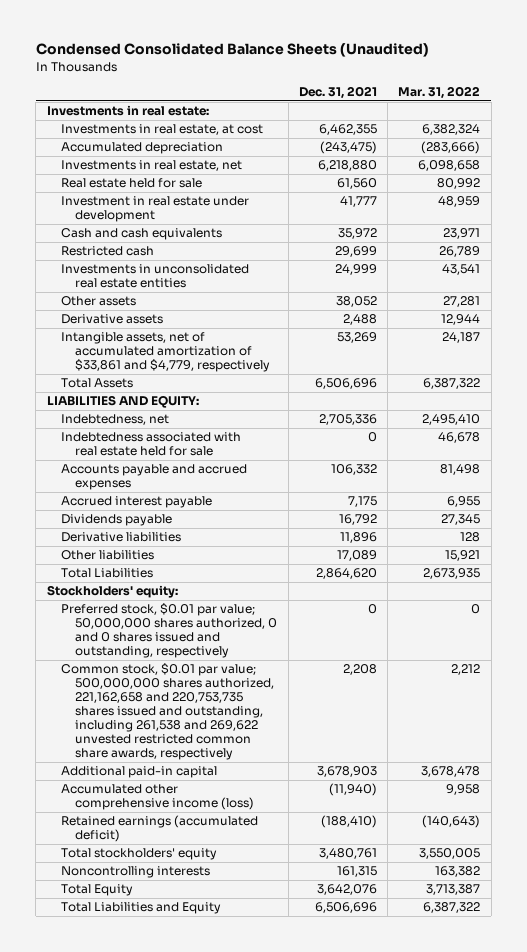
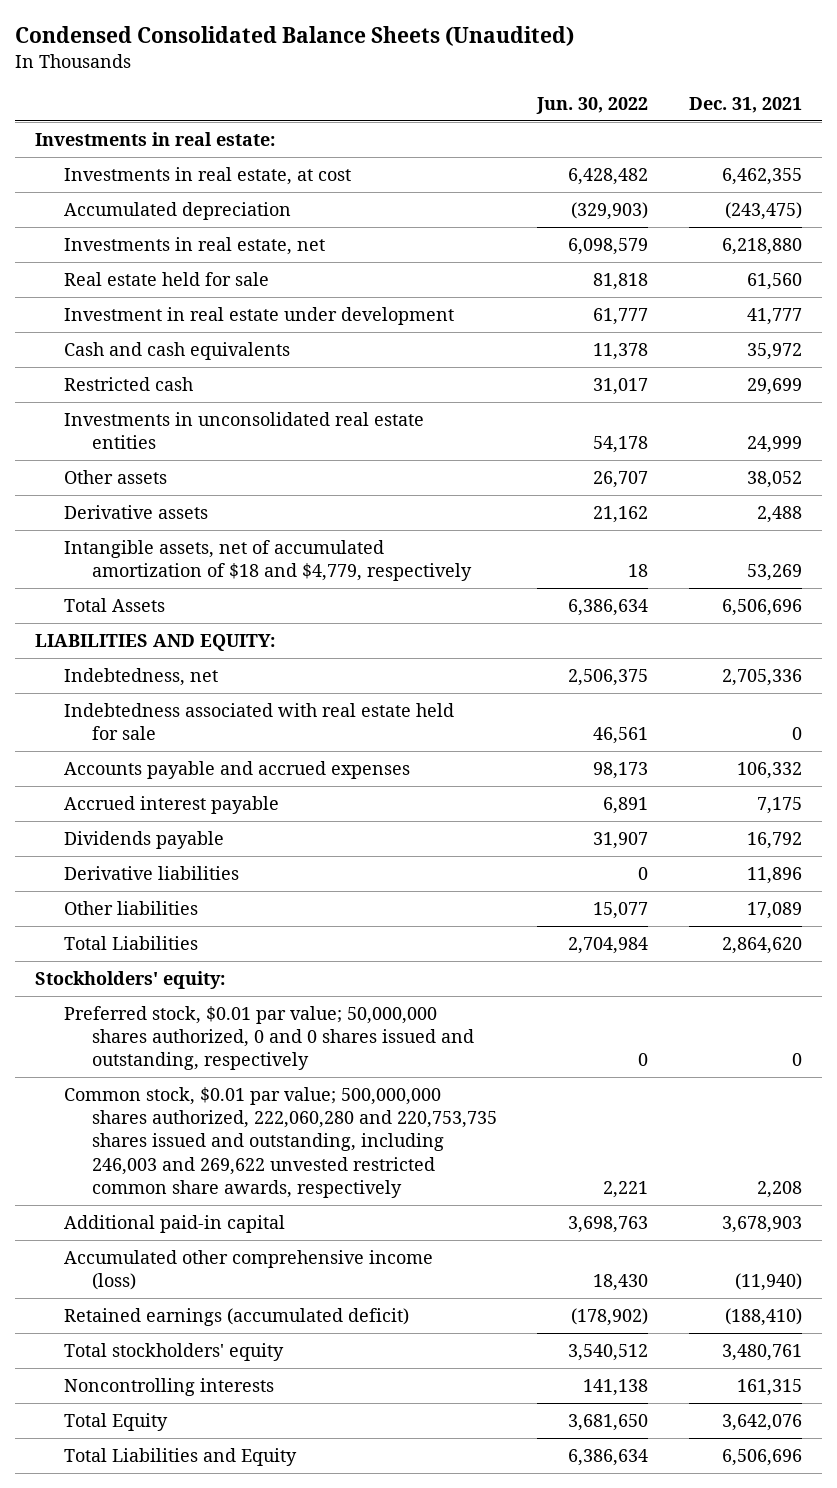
- | Dec. 31, 2021 | Mar. 31, 2022
+ | Jun. 30, 2022 | Dec. 31, 2021
- Intangible assets, net of accumulated amortization of $33,861 and $4,779, respectively | 53,269 | 24,187
+ Intangible assets, net of accumulated amortization of $18 and $4,779, respectively | 18 | 53,269
- Common stock, $0.01 par value; 500,000,000 shares authorized, 221,162,658 and 220,753,735 shares issued and outstanding, including 261,538 and 269,622 unvested restricted common share awards, respectively | 2,208 | 2,212
+ Common stock, $0.01 par value; 500,000,000 shares authorized, 222,060,280 and 220,753,735 shares issued and outstanding, including 246,003 and 269,622 unvested restricted common share awards, respectively | 2,221 | 2,208

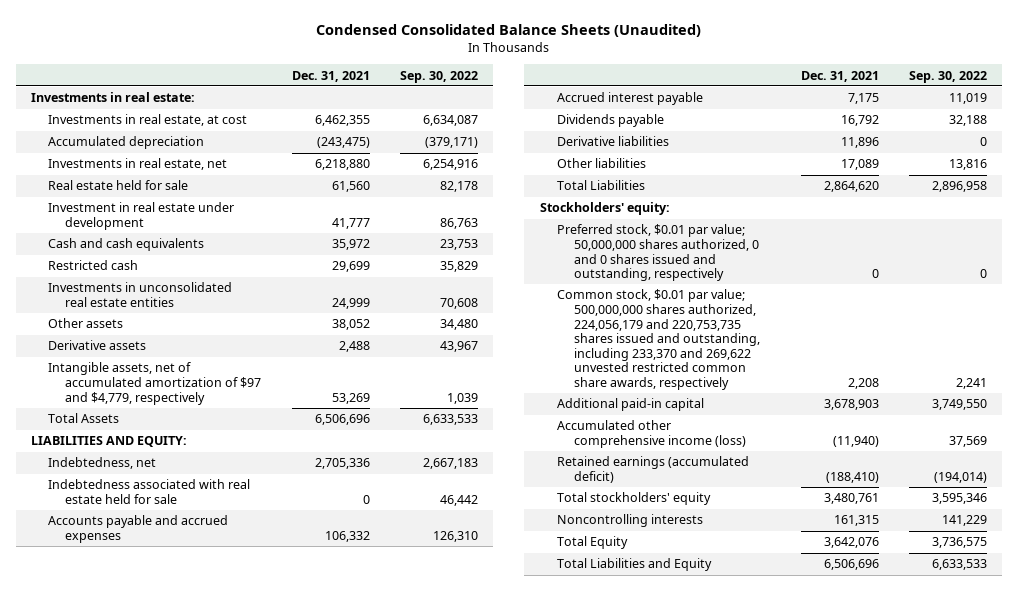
- | Jun. 30, 2022 | Dec. 31, 2021
+ | Dec. 31, 2021 | Sep. 30, 2022
- Intangible assets, net of accumulated amortization of $18 and $4,779, respectively | 18 | 53,269
+ Intangible assets, net of accumulated amortization of $97 and $4,779, respectively | 53,269 | 1,039
- Common stock, $0.01 par value; 500,000,000 shares authorized, 222,060,280 and 220,753,735 shares issued and outstanding, including 246,003 and 269,622 unvested restricted common share awards, respectively | 2,221 | 2,208
+ Common stock, $0.01 par value; 500,000,000 shares authorized, 224,056,179 and 220,753,735 shares issued and outstanding, including 233,370 and 269,622 unvested restricted common share awards, respectively | 2,208 | 2,241

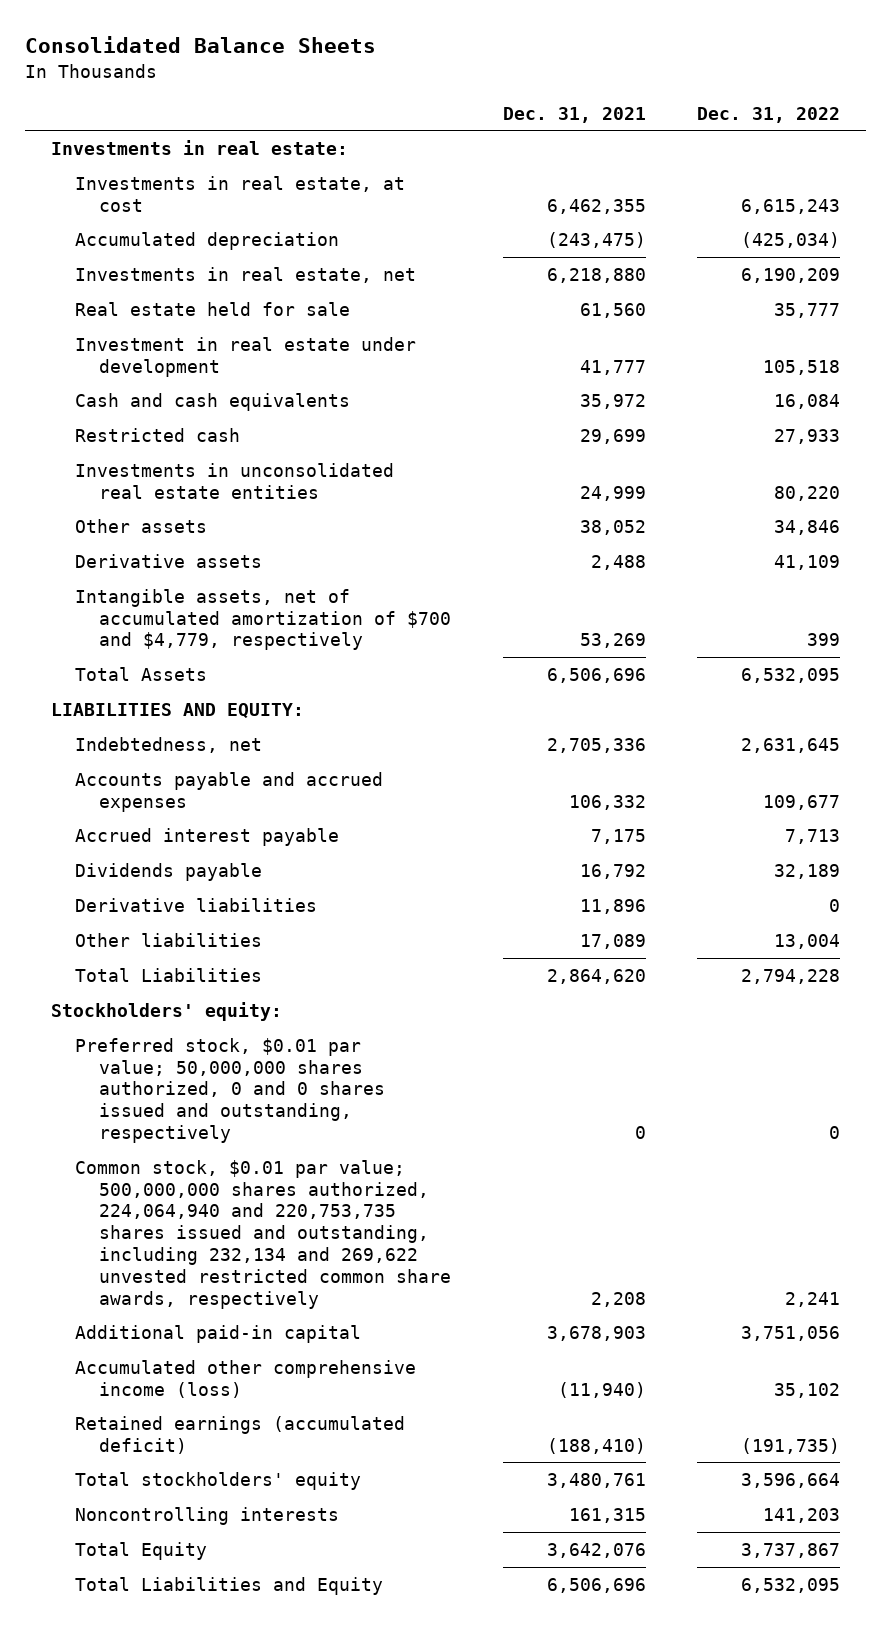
- Condensed Consolidated Balance Sheets (Unaudited)
+ Consolidated Balance Sheets
- | Dec. 31, 2021 | Sep. 30, 2022
+ | Dec. 31, 2021 | Dec. 31, 2022
- Intangible assets, net of accumulated amortization of $97 and $4,779, respectively | 53,269 | 1,039
+ Intangible assets, net of accumulated amortization of $700 and $4,779, respectively | 53,269 | 399
- Indebtedness associated with real estate held for sale | 0 | 46,442
- Common stock, $0.01 par value; 500,000,000 shares authorized, 224,056,179 and 220,753,735 shares issued and outstanding, including 233,370 and 269,622 unvested restricted common share awards, respectively | 2,208 | 2,241
+ Common stock, $0.01 par value; 500,000,000 shares authorized, 224,064,940 and 220,753,735 shares issued and outstanding, including 232,134 and 269,622 unvested restricted common share awards, respectively | 2,208 | 2,241

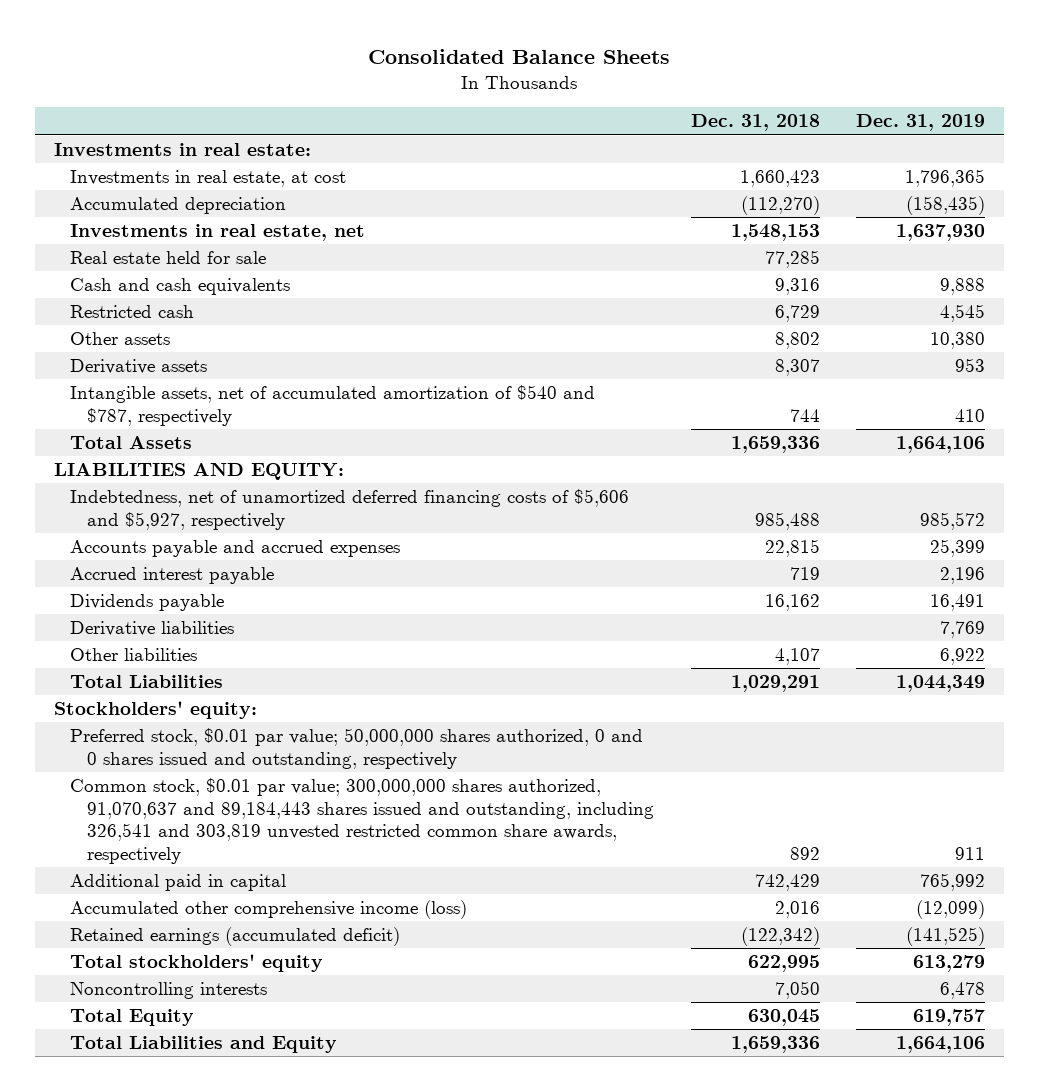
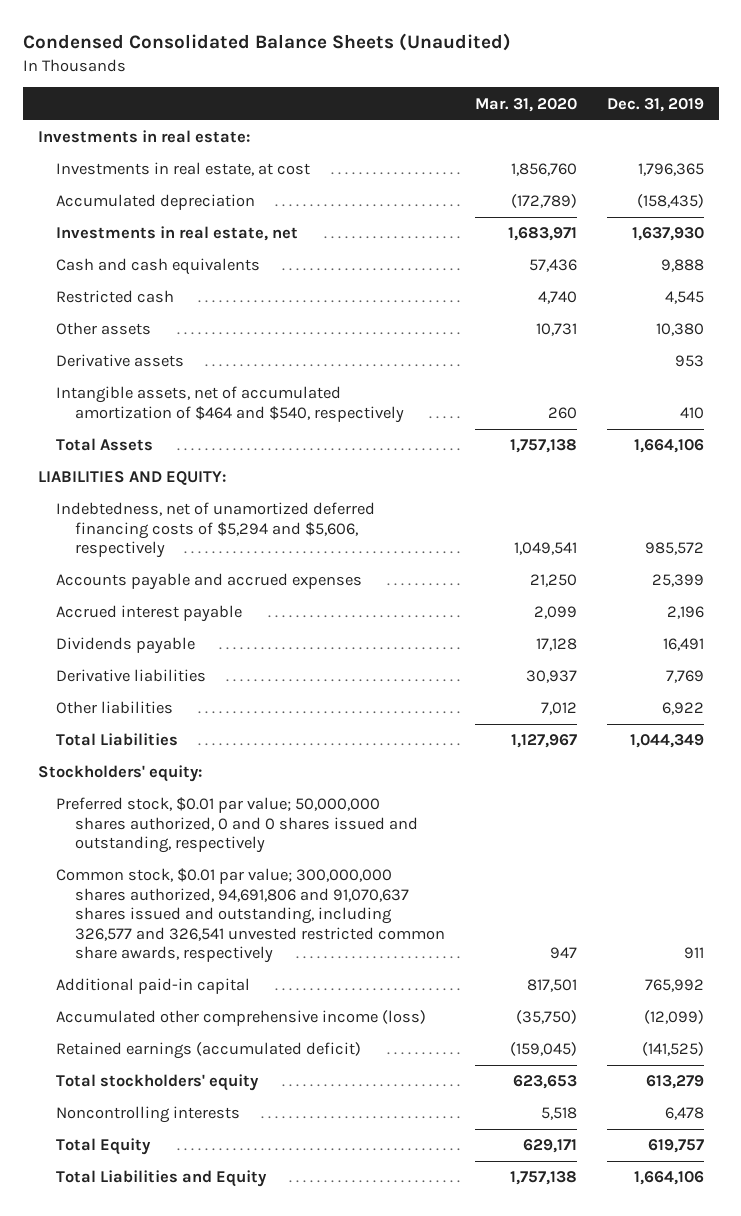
- Consolidated Balance Sheets
+ Condensed Consolidated Balance Sheets (Unaudited)
- | Dec. 31, 2018 | Dec. 31, 2019
+ | Mar. 31, 2020 | Dec. 31, 2019
- Real estate held for sale | 77,285 |
- Intangible assets, net of accumulated amortization of $540 and $787, respectively | 744 | 410
+ Intangible assets, net of accumulated amortization of $464 and $540, respectively | 260 | 410
- Indebtedness, net of unamortized deferred financing costs of $5,606 and $5,927, respectively | 985,488 | 985,572
+ Indebtedness, net of unamortized deferred financing costs of $5,294 and $5,606, respectively | 1,049,541 | 985,572
- Common stock, $0.01 par value; 300,000,000 shares authorized, 91,070,637 and 89,184,443 shares issued and outstanding, including 326,541 and 303,819 unvested restricted common share awards, respectively | 892 | 911
- Additional paid in capital | 742,429 | 765,992
+ Common stock, $0.01 par value; 300,000,000 shares authorized, 94,691,806 and 91,070,637 shares issued and outstanding, including 326,577 and 326,541 unvested restricted common share awards, respectively | 947 | 911
+ Additional paid-in capital | 817,501 | 765,992

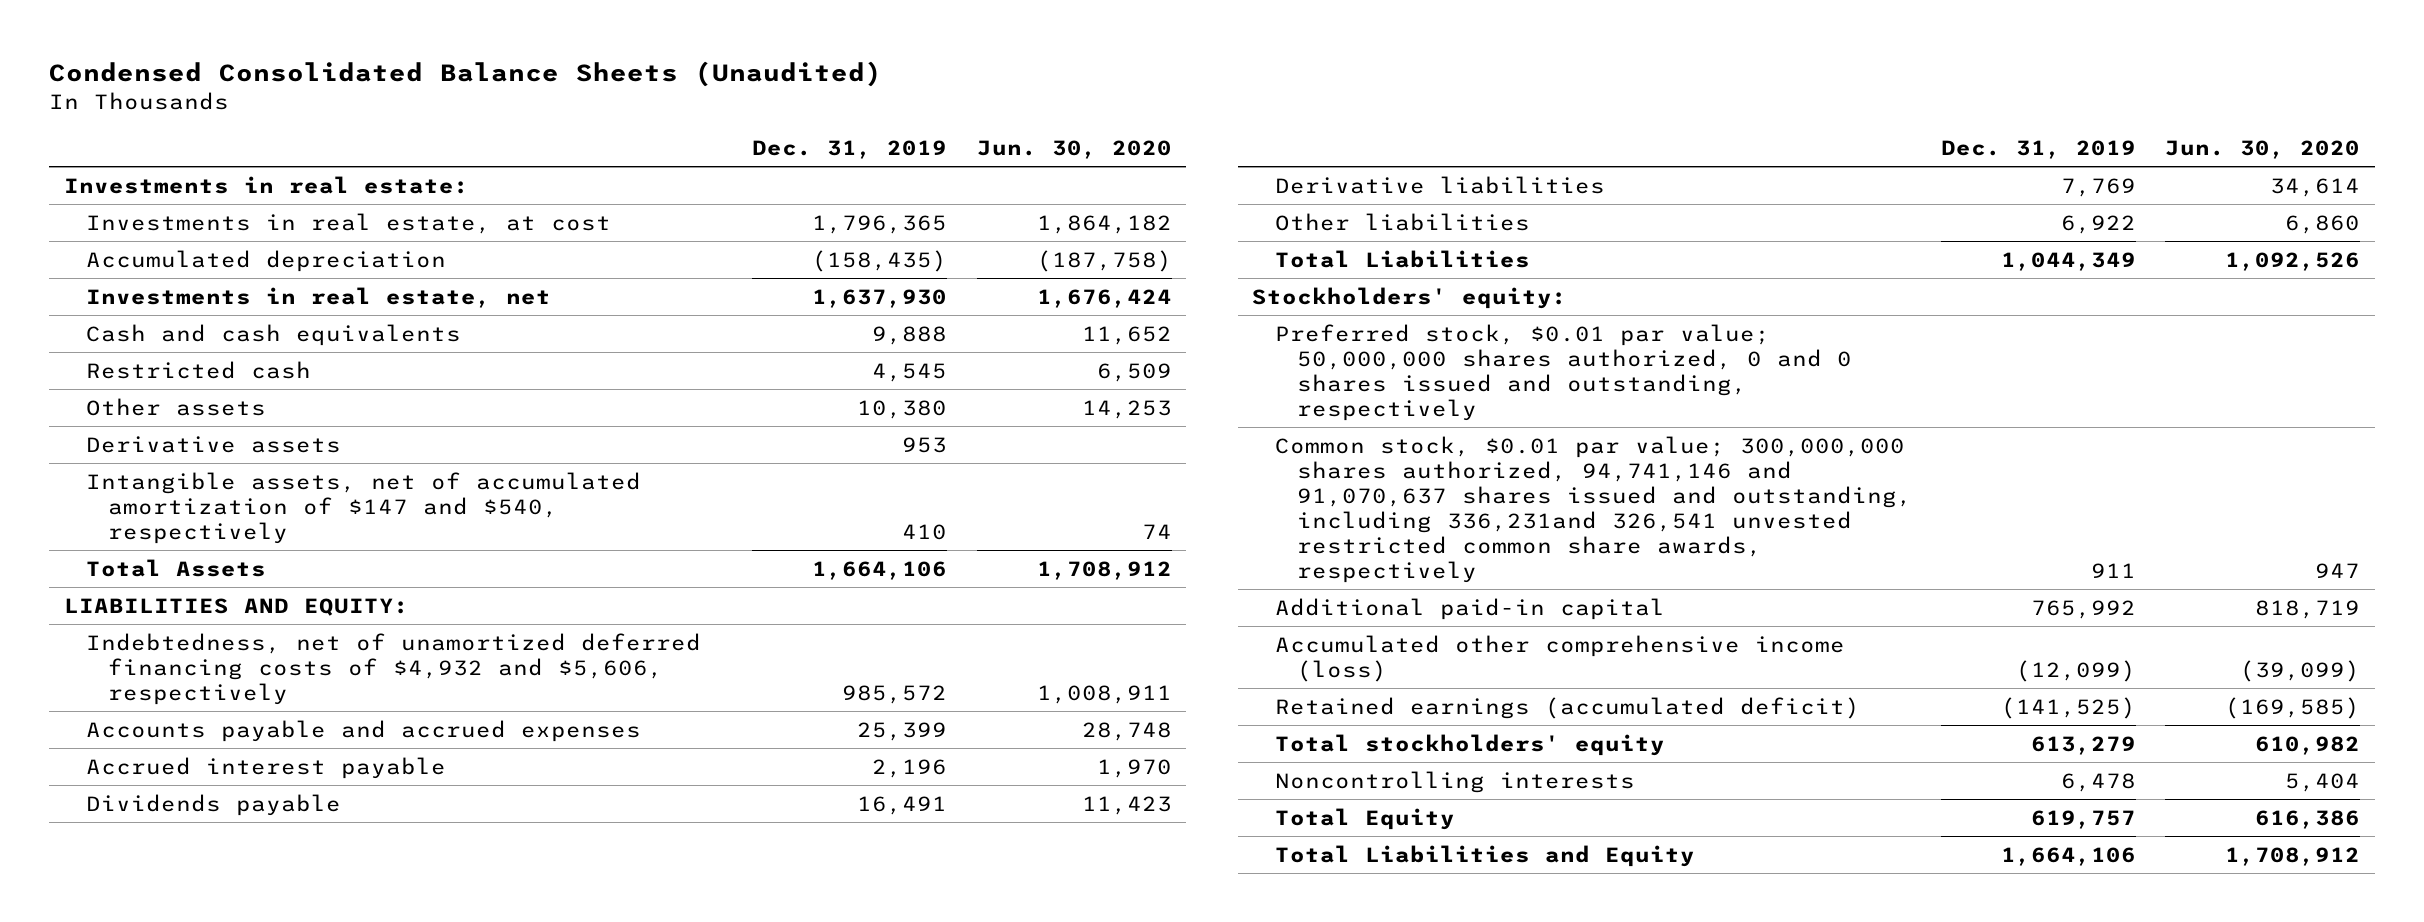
- | Mar. 31, 2020 | Dec. 31, 2019
+ | Dec. 31, 2019 | Jun. 30, 2020
- Intangible assets, net of accumulated amortization of $464 and $540, respectively | 260 | 410
+ Intangible assets, net of accumulated amortization of $147 and $540, respectively | 410 | 74
- Indebtedness, net of unamortized deferred financing costs of $5,294 and $5,606, respectively | 1,049,541 | 985,572
+ Indebtedness, net of unamortized deferred financing costs of $4,932 and $5,606, respectively | 985,572 | 1,008,911
- Common stock, $0.01 par value; 300,000,000 shares authorized, 94,691,806 and 91,070,637 shares issued and outstanding, including 326,577 and 326,541 unvested restricted common share awards, respectively | 947 | 911
+ Common stock, $0.01 par value; 300,000,000 shares authorized, 94,741,146 and 91,070,637 shares issued and outstanding, including 336,231and 326,541 unvested restricted common share awards, respectively | 911 | 947

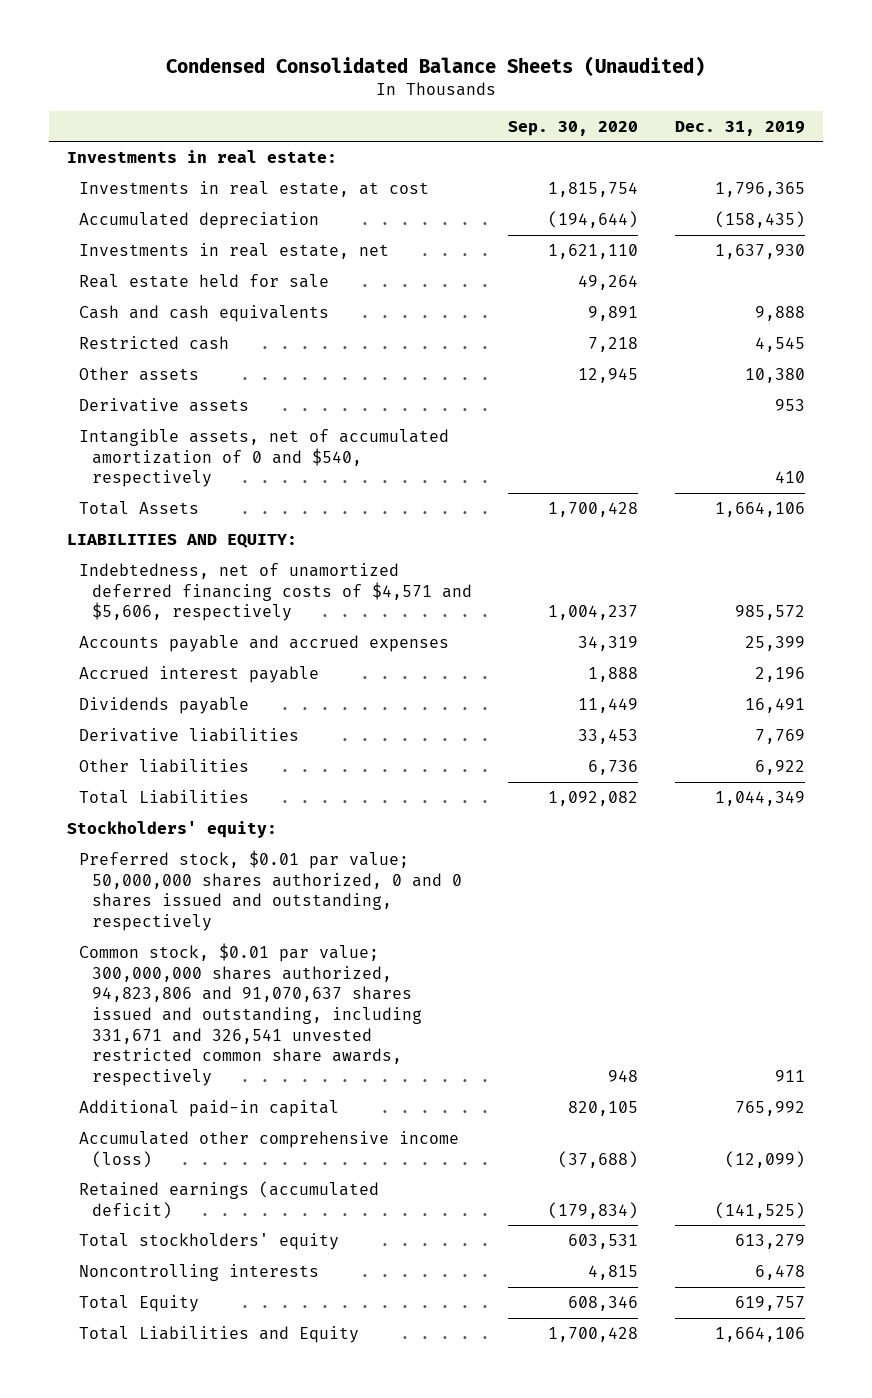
- | Dec. 31, 2019 | Jun. 30, 2020
+ | Sep. 30, 2020 | Dec. 31, 2019
+ Real estate held for sale | 49,264 |
- Intangible assets, net of accumulated amortization of $147 and $540, respectively | 410 | 74
+ Intangible assets, net of accumulated amortization of 0 and $540, respectively | | 410
- Indebtedness, net of unamortized deferred financing costs of $4,932 and $5,606, respectively | 985,572 | 1,008,911
+ Indebtedness, net of unamortized deferred financing costs of $4,571 and $5,606, respectively | 1,004,237 | 985,572
- Common stock, $0.01 par value; 300,000,000 shares authorized, 94,741,146 and 91,070,637 shares issued and outstanding, including 336,231and 326,541 unvested restricted common share awards, respectively | 911 | 947
+ Common stock, $0.01 par value; 300,000,000 shares authorized, 94,823,806 and 91,070,637 shares issued and outstanding, including 331,671 and 326,541 unvested restricted common share awards, respectively | 948 | 911

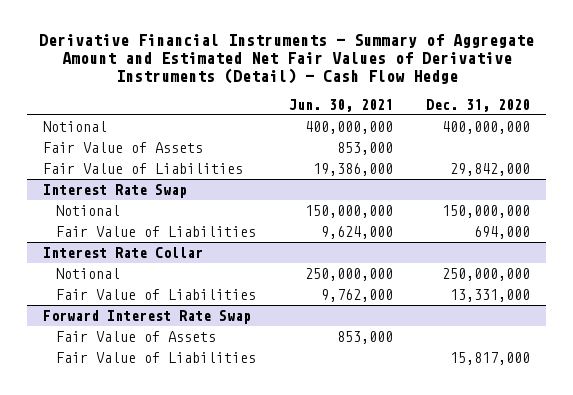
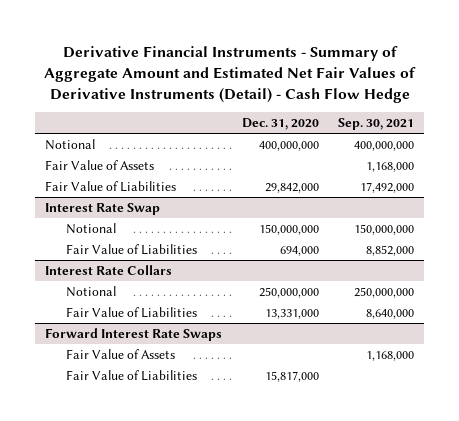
- | Jun. 30, 2021 | Dec. 31, 2020
+ | Dec. 31, 2020 | Sep. 30, 2021
- Interest Rate Collar
+ Interest Rate Collars
- Forward Interest Rate Swap
+ Forward Interest Rate Swaps

